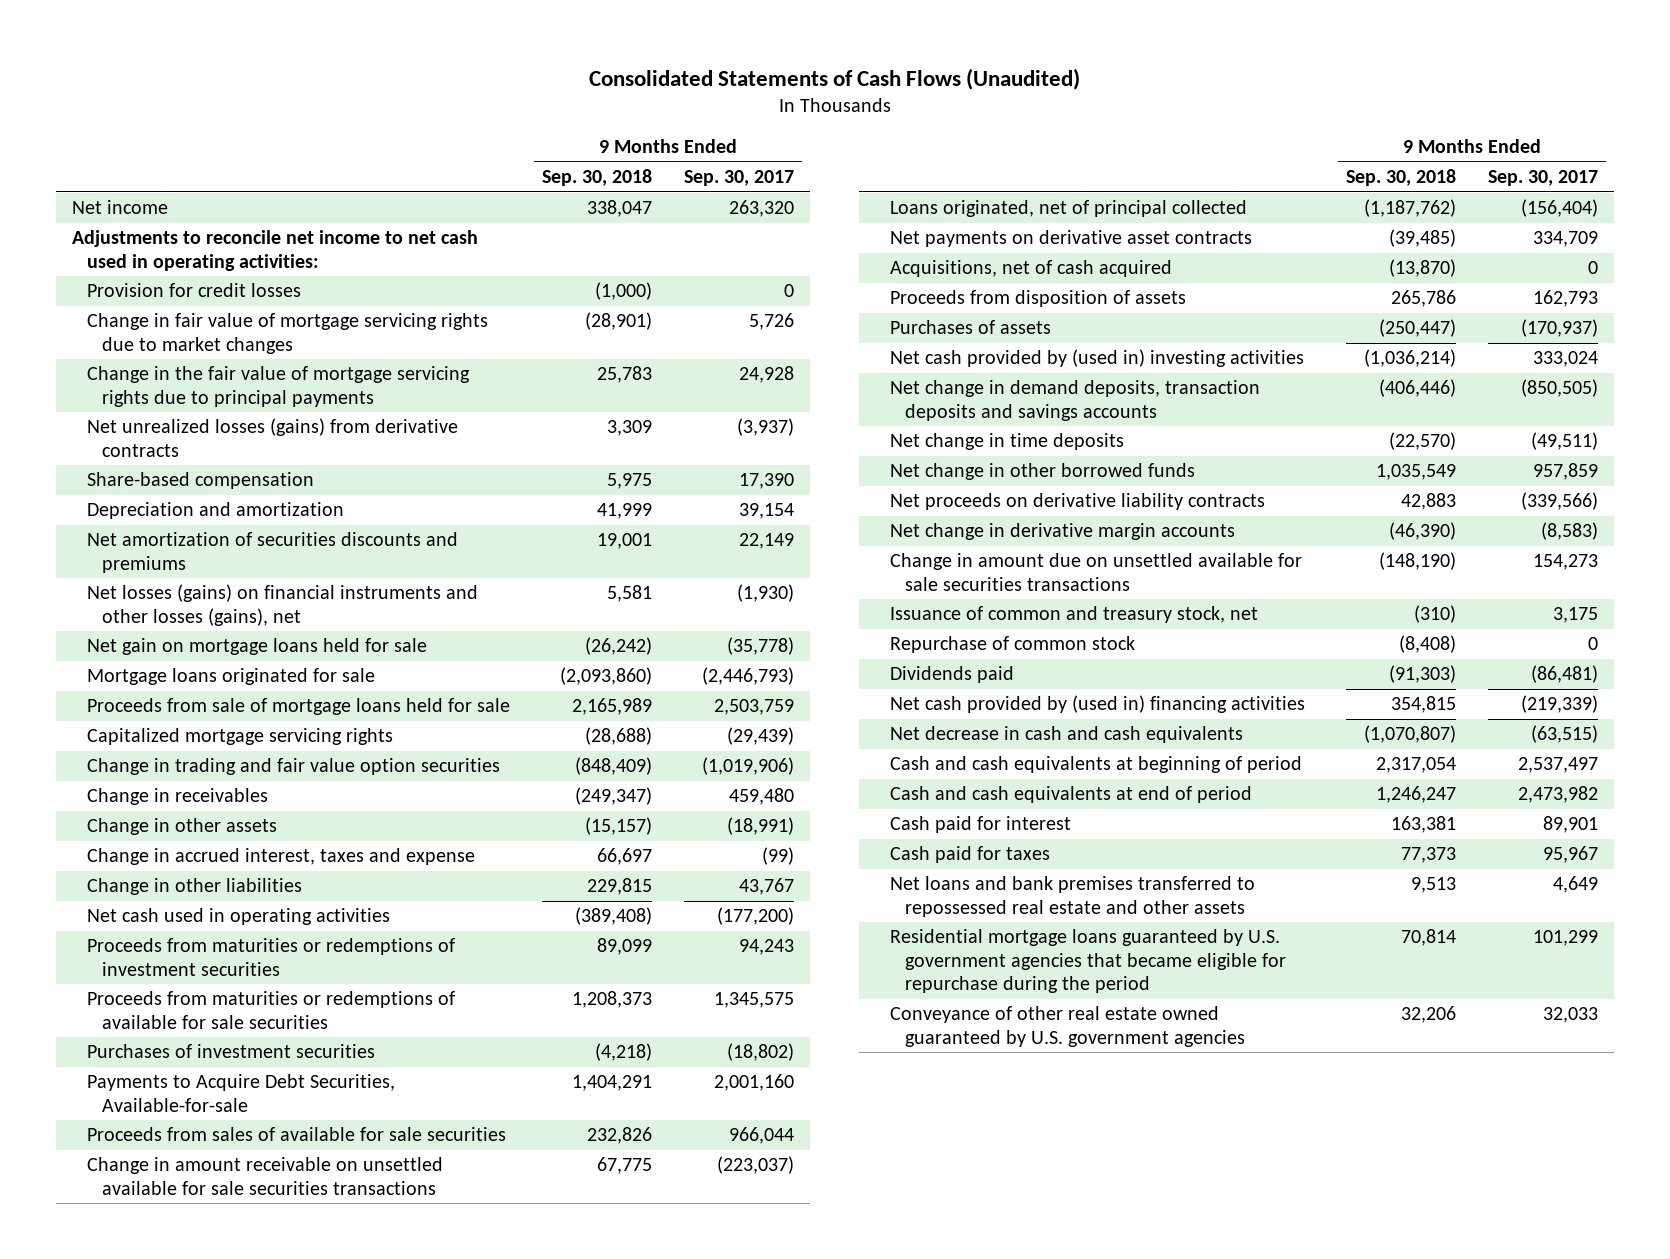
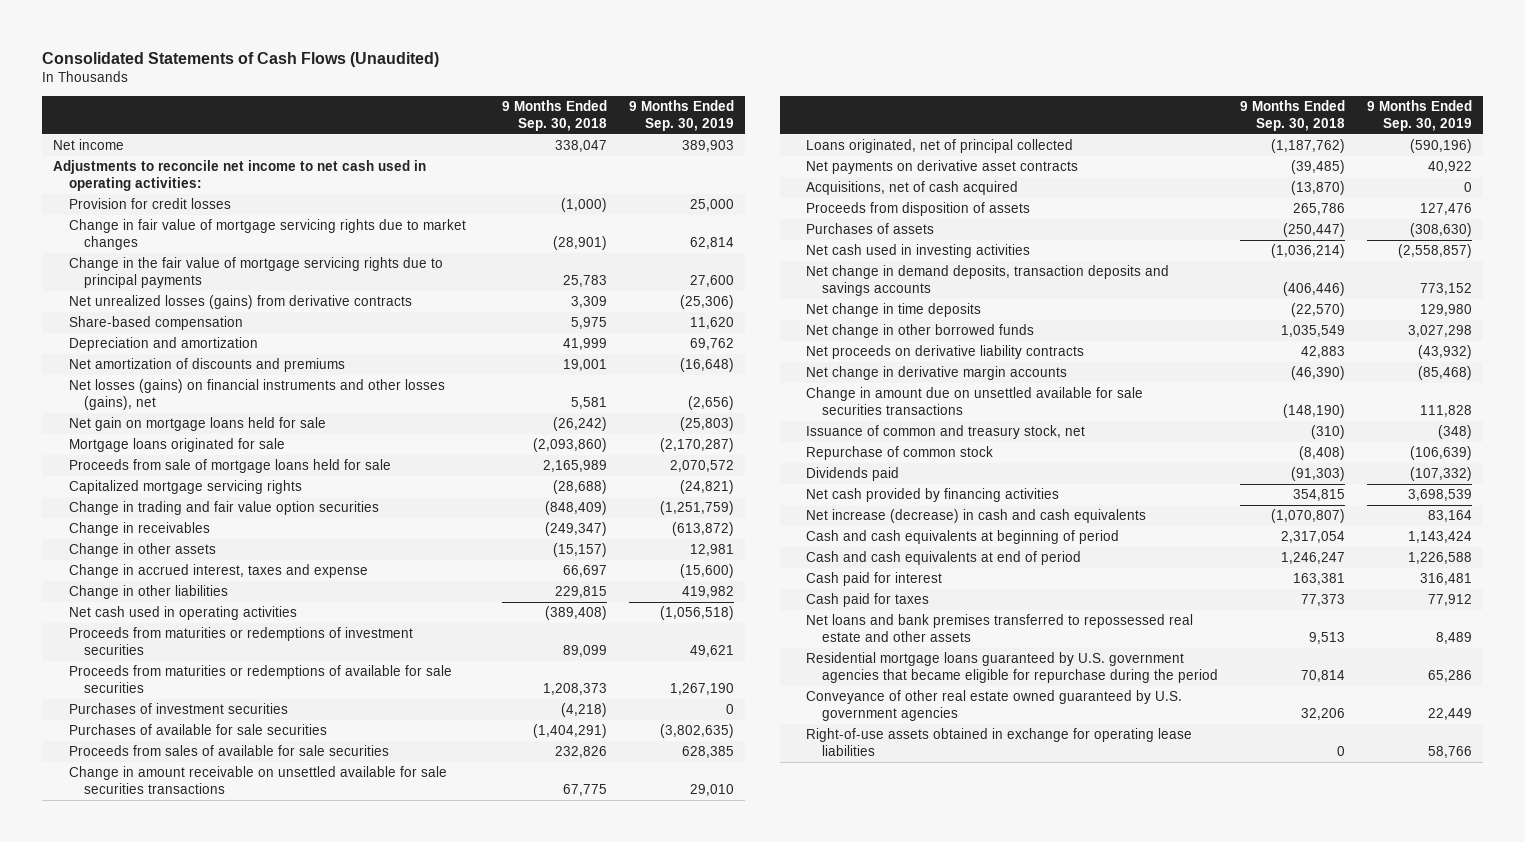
- | 9 Months Ended Sep. 30, 2018 | 9 Months Ended Sep. 30, 2017
+ | 9 Months Ended Sep. 30, 2018 | 9 Months Ended Sep. 30, 2019
- Net amortization of securities discounts and premiums | 19,001 | 22,149
+ Net amortization of discounts and premiums | 19,001 | (16,648)
- Payments to Acquire Debt Securities, Available-for-sale | 1,404,291 | 2,001,160
+ Purchases of available for sale securities | (1,404,291) | (3,802,635)
- Net cash provided by (used in) investing activities | (1,036,214) | 333,024
+ Net cash used in investing activities | (1,036,214) | (2,558,857)
- Net cash provided by (used in) financing activities | 354,815 | (219,339)
- Net decrease in cash and cash equivalents | (1,070,807) | (63,515)
+ Net cash provided by financing activities | 354,815 | 3,698,539
+ Net increase (decrease) in cash and cash equivalents | (1,070,807) | 83,164
+ Right-of-use assets obtained in exchange for operating lease liabilities | 0 | 58,766

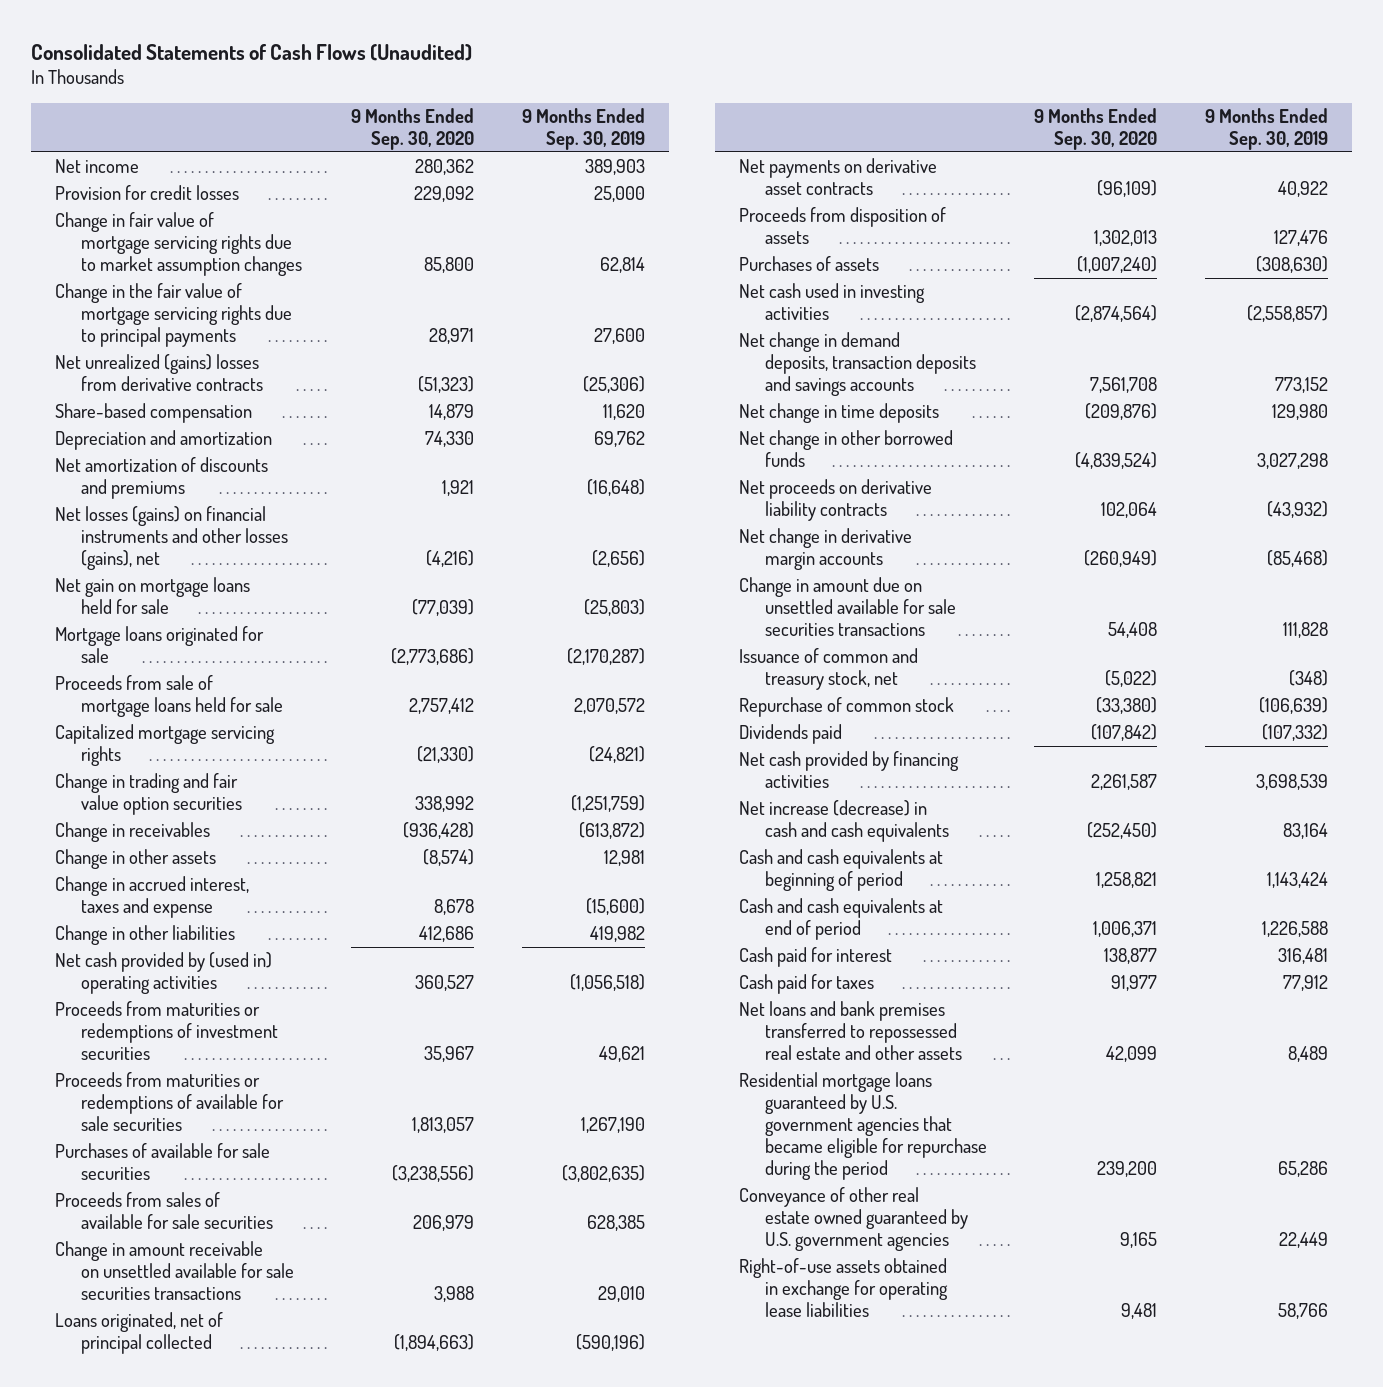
- | 9 Months Ended Sep. 30, 2018 | 9 Months Ended Sep. 30, 2019
+ | 9 Months Ended Sep. 30, 2020 | 9 Months Ended Sep. 30, 2019
- Adjustments to reconcile net income to net cash used in operating activities:
- Change in fair value of mortgage servicing rights due to market changes | (28,901) | 62,814
+ Change in fair value of mortgage servicing rights due to market assumption changes | 85,800 | 62,814
- Net unrealized losses (gains) from derivative contracts | 3,309 | (25,306)
+ Net unrealized (gains) losses from derivative contracts | (51,323) | (25,306)
- Net cash used in operating activities | (389,408) | (1,056,518)
+ Net cash provided by (used in) operating activities | 360,527 | (1,056,518)
- Purchases of investment securities | (4,218) | 0
- Acquisitions, net of cash acquired | (13,870) | 0

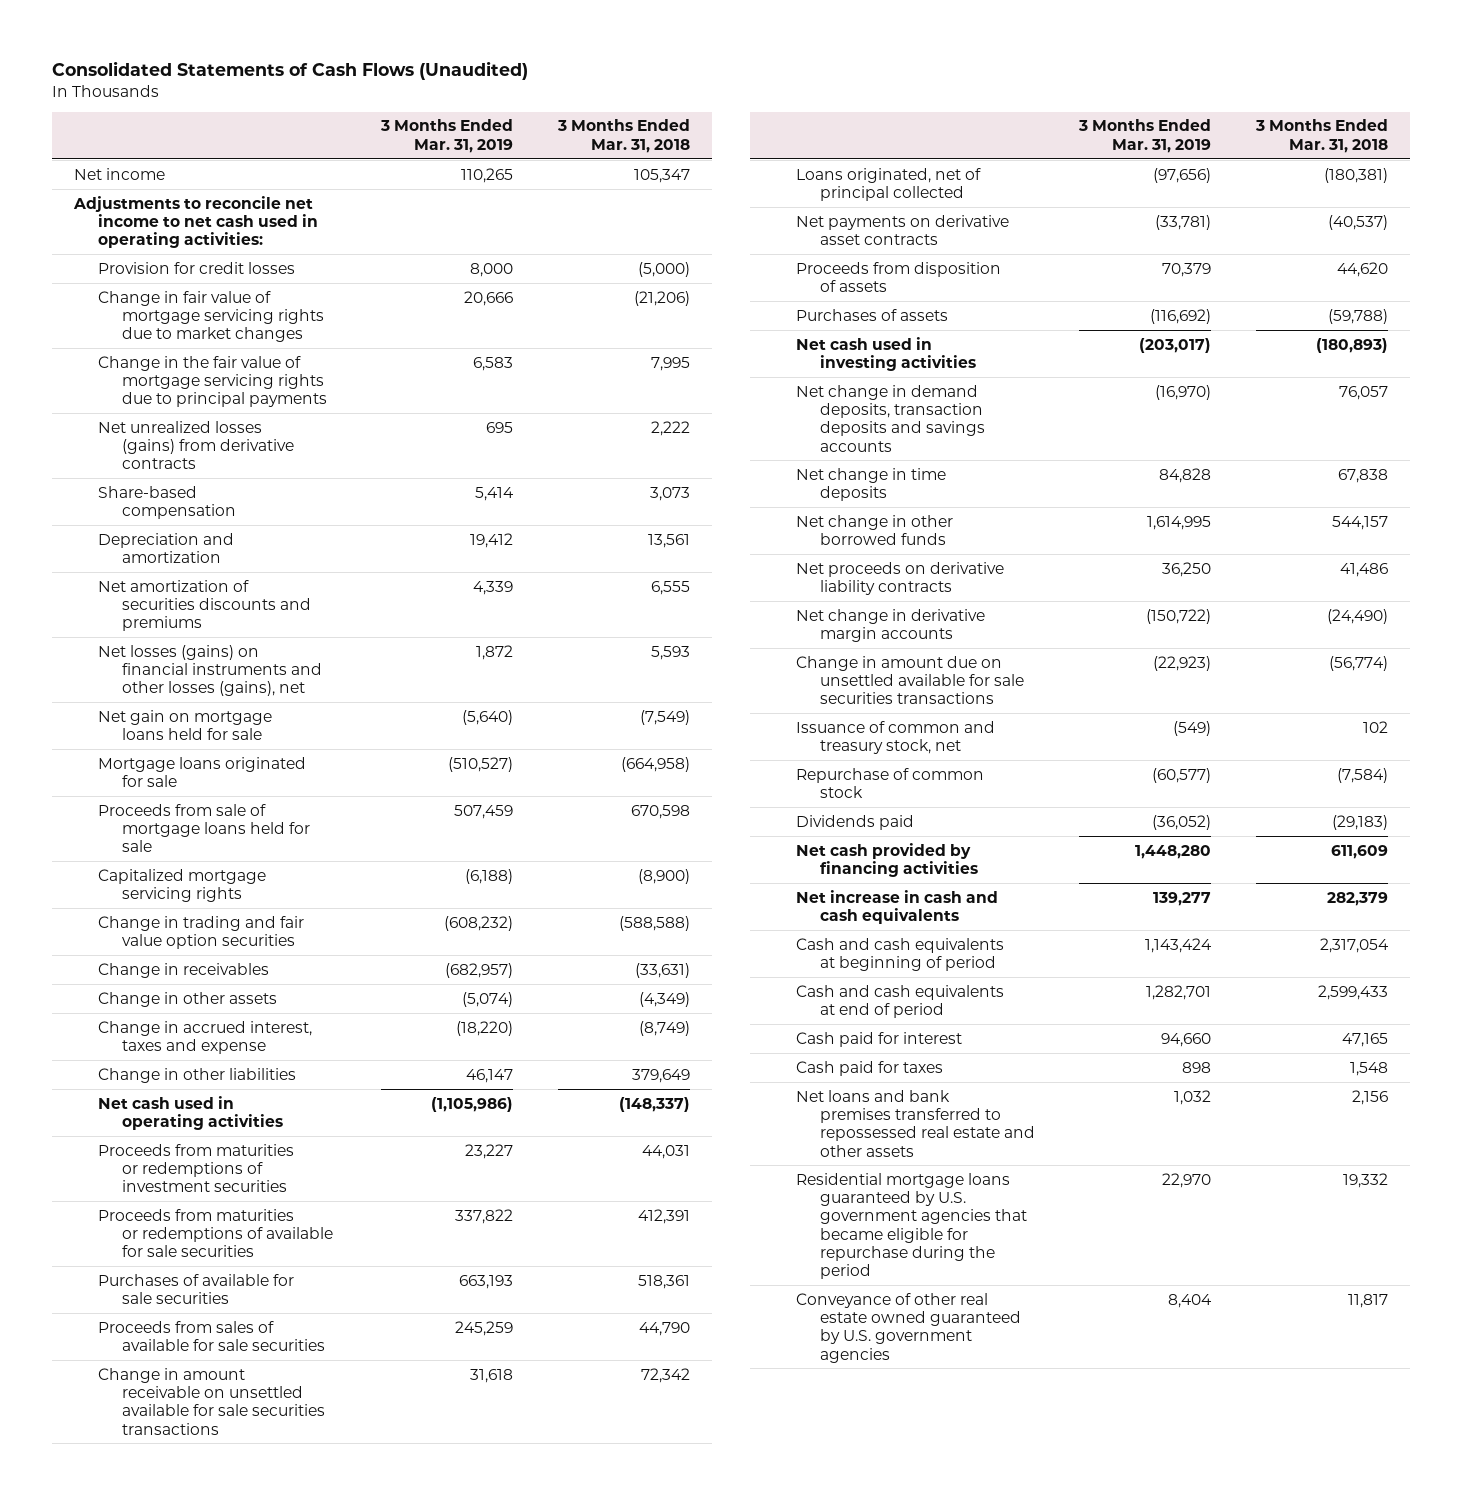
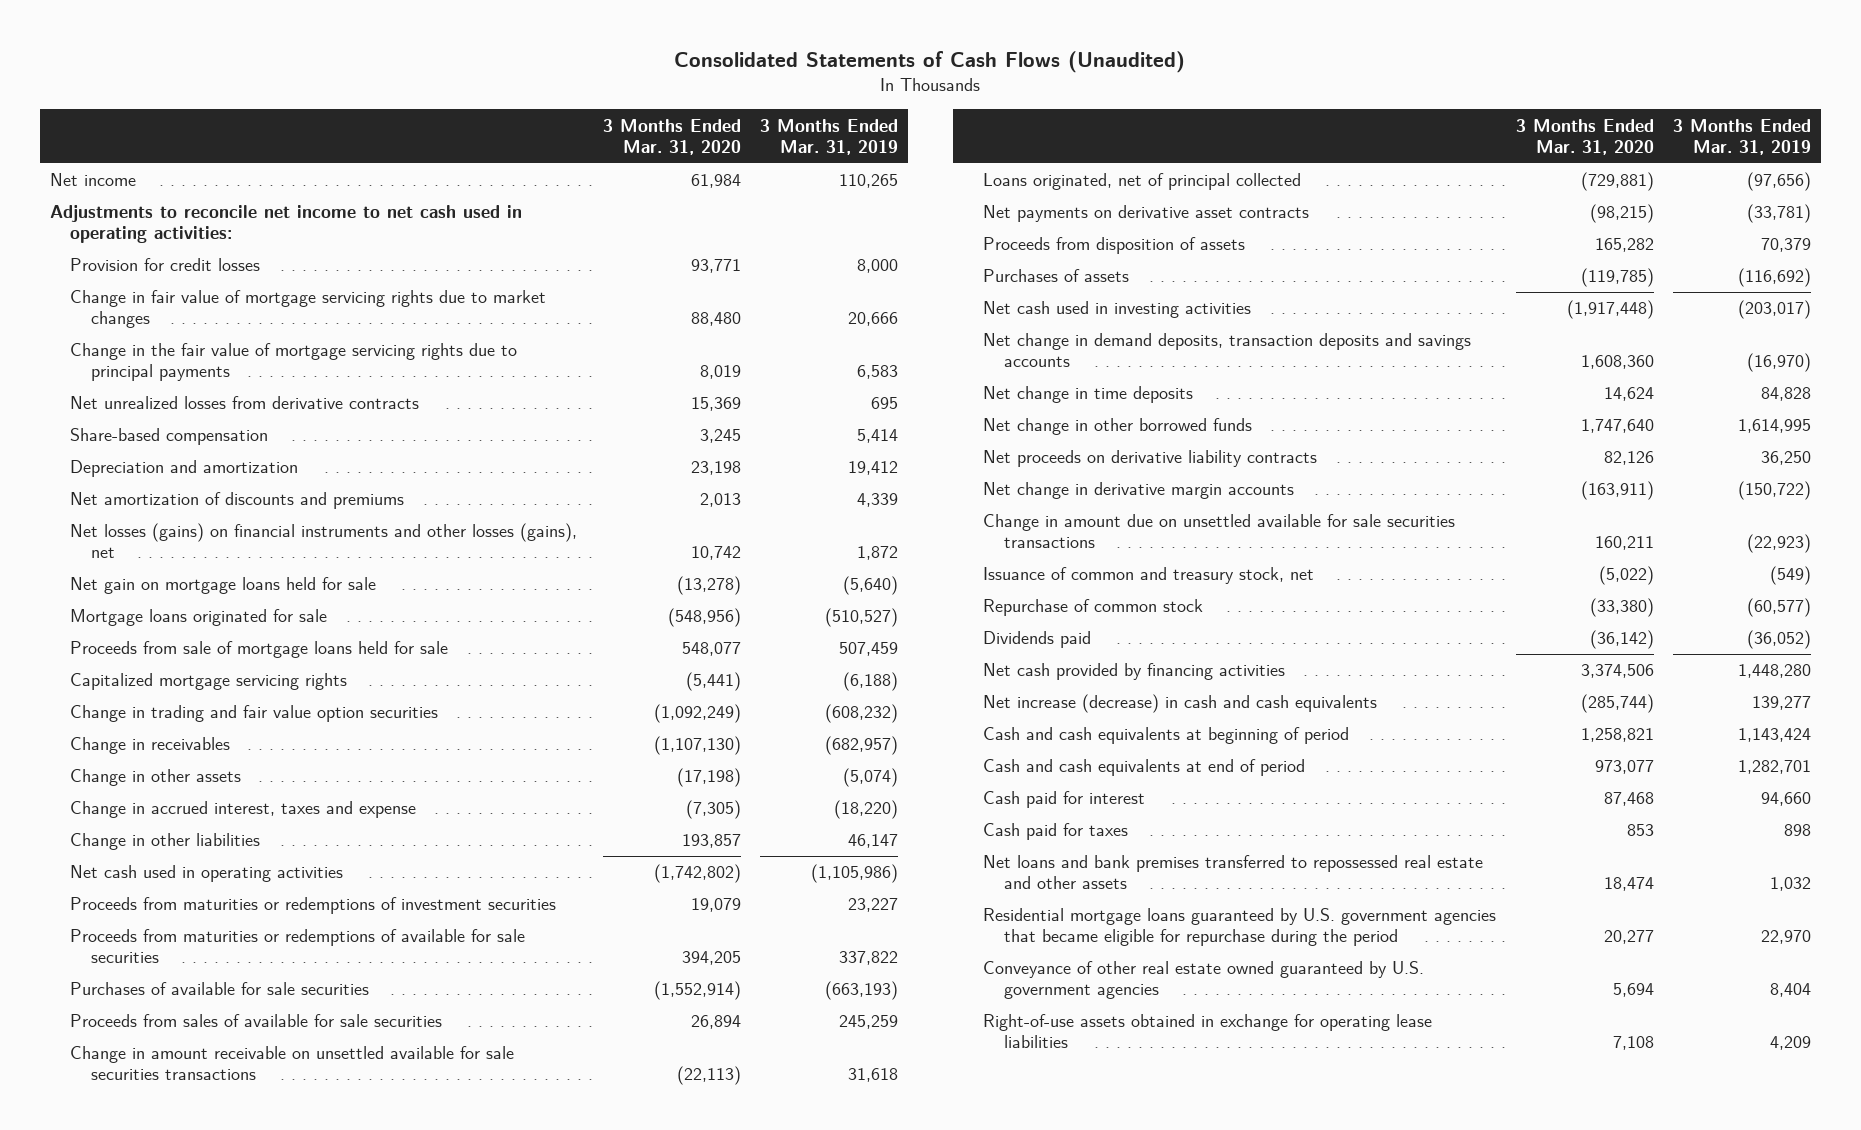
- | 3 Months Ended Mar. 31, 2019 | 3 Months Ended Mar. 31, 2018
+ | 3 Months Ended Mar. 31, 2020 | 3 Months Ended Mar. 31, 2019
- Net unrealized losses (gains) from derivative contracts | 695 | 2,222
+ Net unrealized losses from derivative contracts | 15,369 | 695
- Net amortization of securities discounts and premiums | 4,339 | 6,555
+ Net amortization of discounts and premiums | 2,013 | 4,339
- Purchases of available for sale securities | 663,193 | 518,361
+ Purchases of available for sale securities | (1,552,914) | (663,193)
- Net increase in cash and cash equivalents | 139,277 | 282,379
+ Net increase (decrease) in cash and cash equivalents | (285,744) | 139,277
+ Right-of-use assets obtained in exchange for operating lease liabilities | 7,108 | 4,209

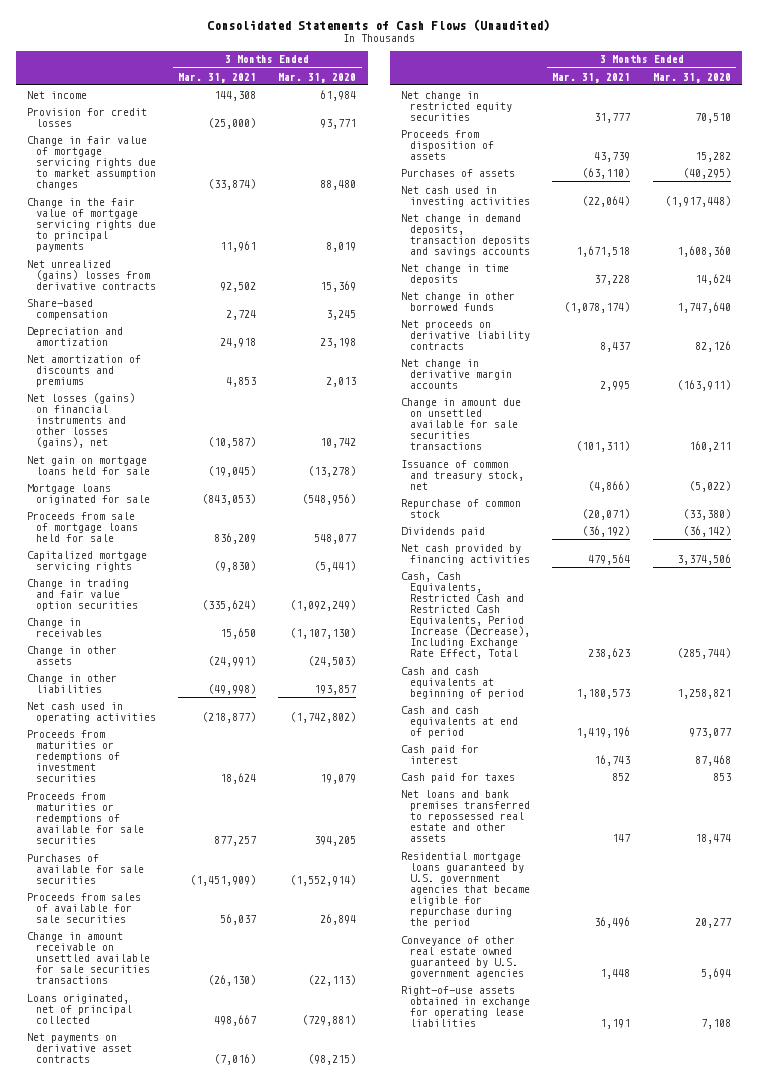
- | 3 Months Ended Mar. 31, 2020 | 3 Months Ended Mar. 31, 2019
+ | 3 Months Ended Mar. 31, 2021 | 3 Months Ended Mar. 31, 2020
- Adjustments to reconcile net income to net cash used in operating activities:
- Change in fair value of mortgage servicing rights due to market changes | 88,480 | 20,666
+ Change in fair value of mortgage servicing rights due to market assumption changes | (33,874) | 88,480
- Net unrealized losses from derivative contracts | 15,369 | 695
+ Net unrealized (gains) losses from derivative contracts | 92,502 | 15,369
- Change in other assets | (17,198) | (5,074)
- Change in accrued interest, taxes and expense | (7,305) | (18,220)
+ Change in other assets | (24,991) | (24,503)
- Proceeds from disposition of assets | 165,282 | 70,379
- Purchases of assets | (119,785) | (116,692)
+ Net change in restricted equity securities | 31,777 | 70,510
+ Proceeds from disposition of assets | 43,739 | 15,282
+ Purchases of assets | (63,110) | (40,295)
- Net increase (decrease) in cash and cash equivalents | (285,744) | 139,277
+ Cash, Cash Equivalents, Restricted Cash and Restricted Cash Equivalents, Period Increase (Decrease), Including Exchange Rate Effect, Total | 238,623 | (285,744)

